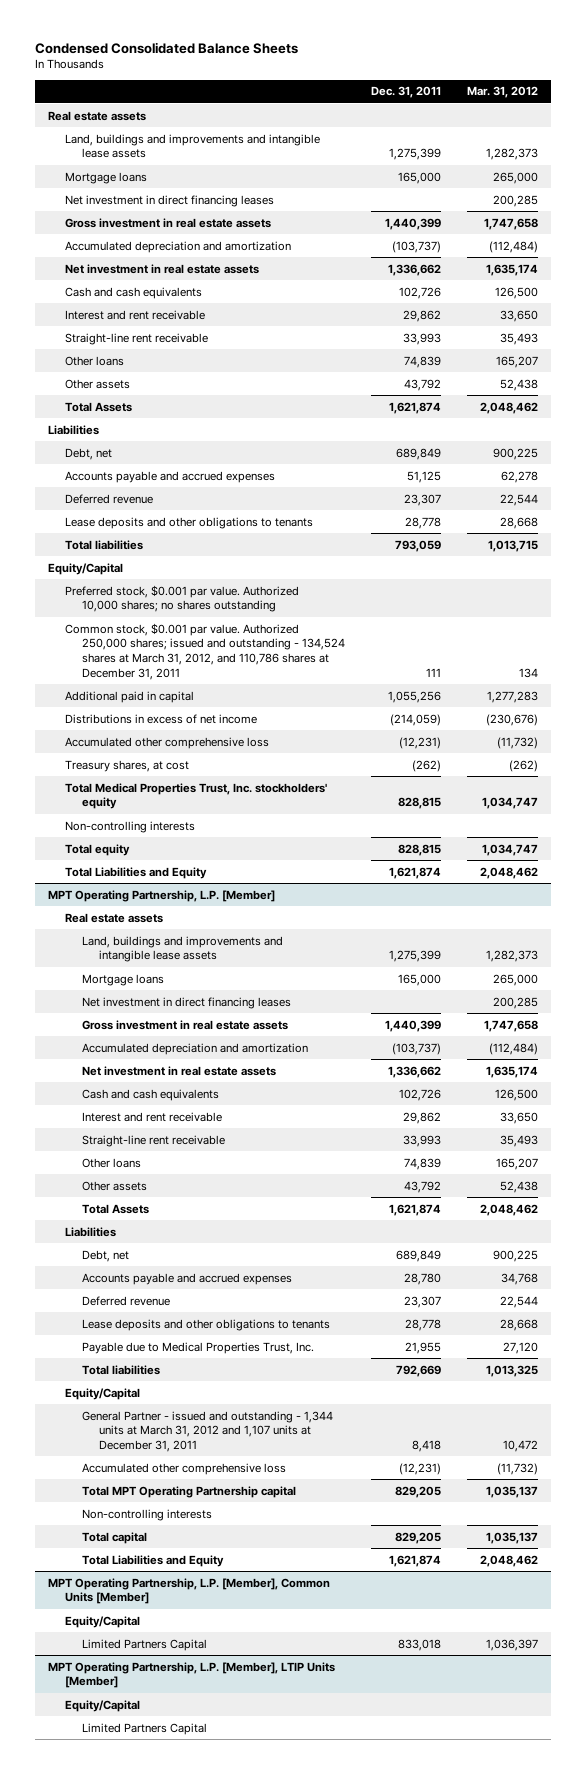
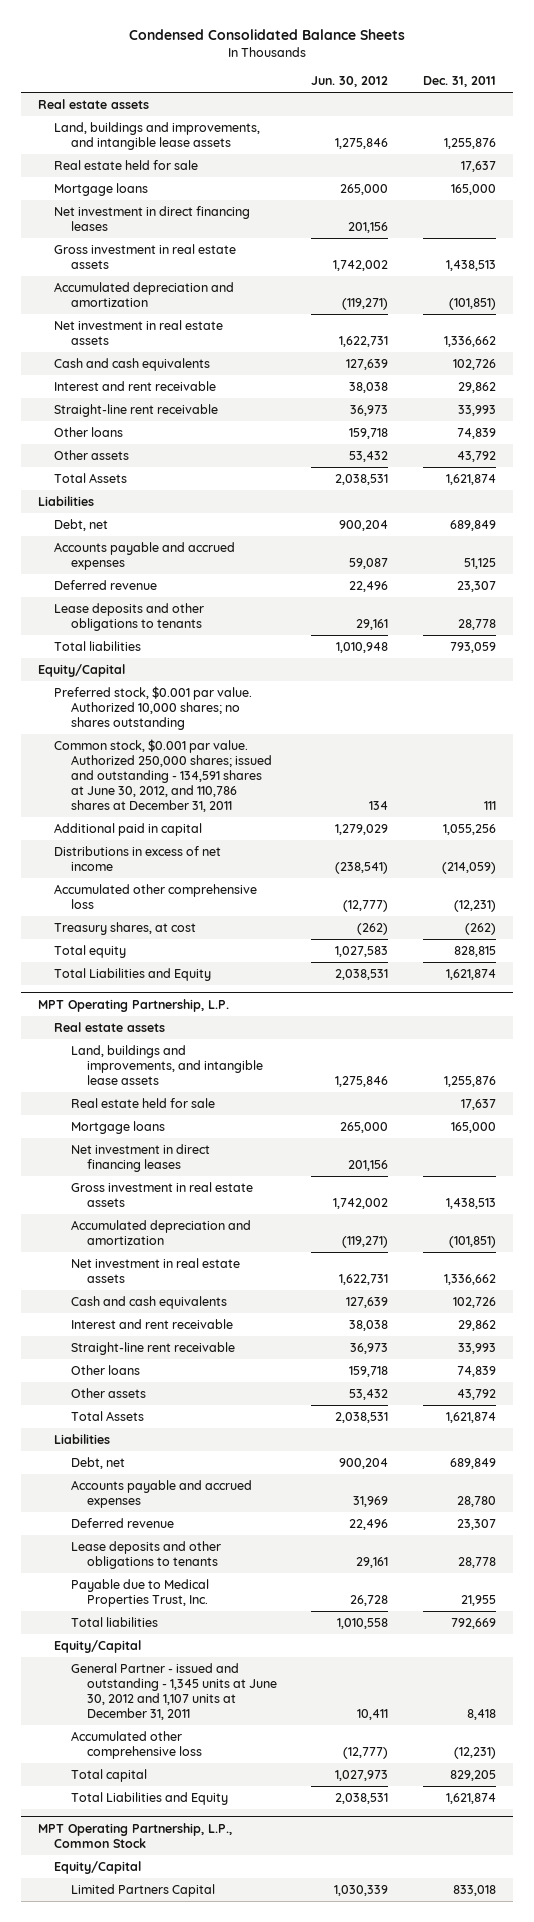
- | Dec. 31, 2011 | Mar. 31, 2012
+ | Jun. 30, 2012 | Dec. 31, 2011
- Land, buildings and improvements and intangible lease assets | 1,275,399 | 1,282,373
+ Land, buildings and improvements, and intangible lease assets | 1,275,846 | 1,255,876
+ Real estate held for sale | | 17,637
- Gross investment in real estate assets | 1,440,399 | 1,747,658
- Accumulated depreciation and amortization | (103,737) | (112,484)
+ Gross investment in real estate assets | 1,742,002 | 1,438,513
+ Accumulated depreciation and amortization | (119,271) | (101,851)
- Common stock, $0.001 par value. Authorized 250,000 shares; issued and outstanding - 134,524 shares at March 31, 2012, and 110,786 shares at December 31, 2011 | 111 | 134
+ Common stock, $0.001 par value. Authorized 250,000 shares; issued and outstanding - 134,591 shares at June 30, 2012, and 110,786 shares at December 31, 2011 | 134 | 111
- Total Medical Properties Trust, Inc. stockholders' equity | 828,815 | 1,034,747
- Non-controlling interests
- MPT Operating Partnership, L.P. [Member]
+ MPT Operating Partnership, L.P.
- Land, buildings and improvements and intangible lease assets | 1,275,399 | 1,282,373
+ Land, buildings and improvements, and intangible lease assets | 1,275,846 | 1,255,876
+ Real estate held for sale | | 17,637
- Gross investment in real estate assets | 1,440,399 | 1,747,658
- Accumulated depreciation and amortization | (103,737) | (112,484)
+ Gross investment in real estate assets | 1,742,002 | 1,438,513
+ Accumulated depreciation and amortization | (119,271) | (101,851)
- General Partner - issued and outstanding - 1,344 units at March 31, 2012 and 1,107 units at December 31, 2011 | 8,418 | 10,472
+ General Partner - issued and outstanding - 1,345 units at June 30, 2012 and 1,107 units at December 31, 2011 | 10,411 | 8,418
- Total MPT Operating Partnership capital | 829,205 | 1,035,137
- Non-controlling interests
- MPT Operating Partnership, L.P. [Member], Common Units [Member]
+ MPT Operating Partnership, L.P., Common Stock
- MPT Operating Partnership, L.P. [Member], LTIP Units [Member]
- Equity/Capital
- Limited Partners Capital

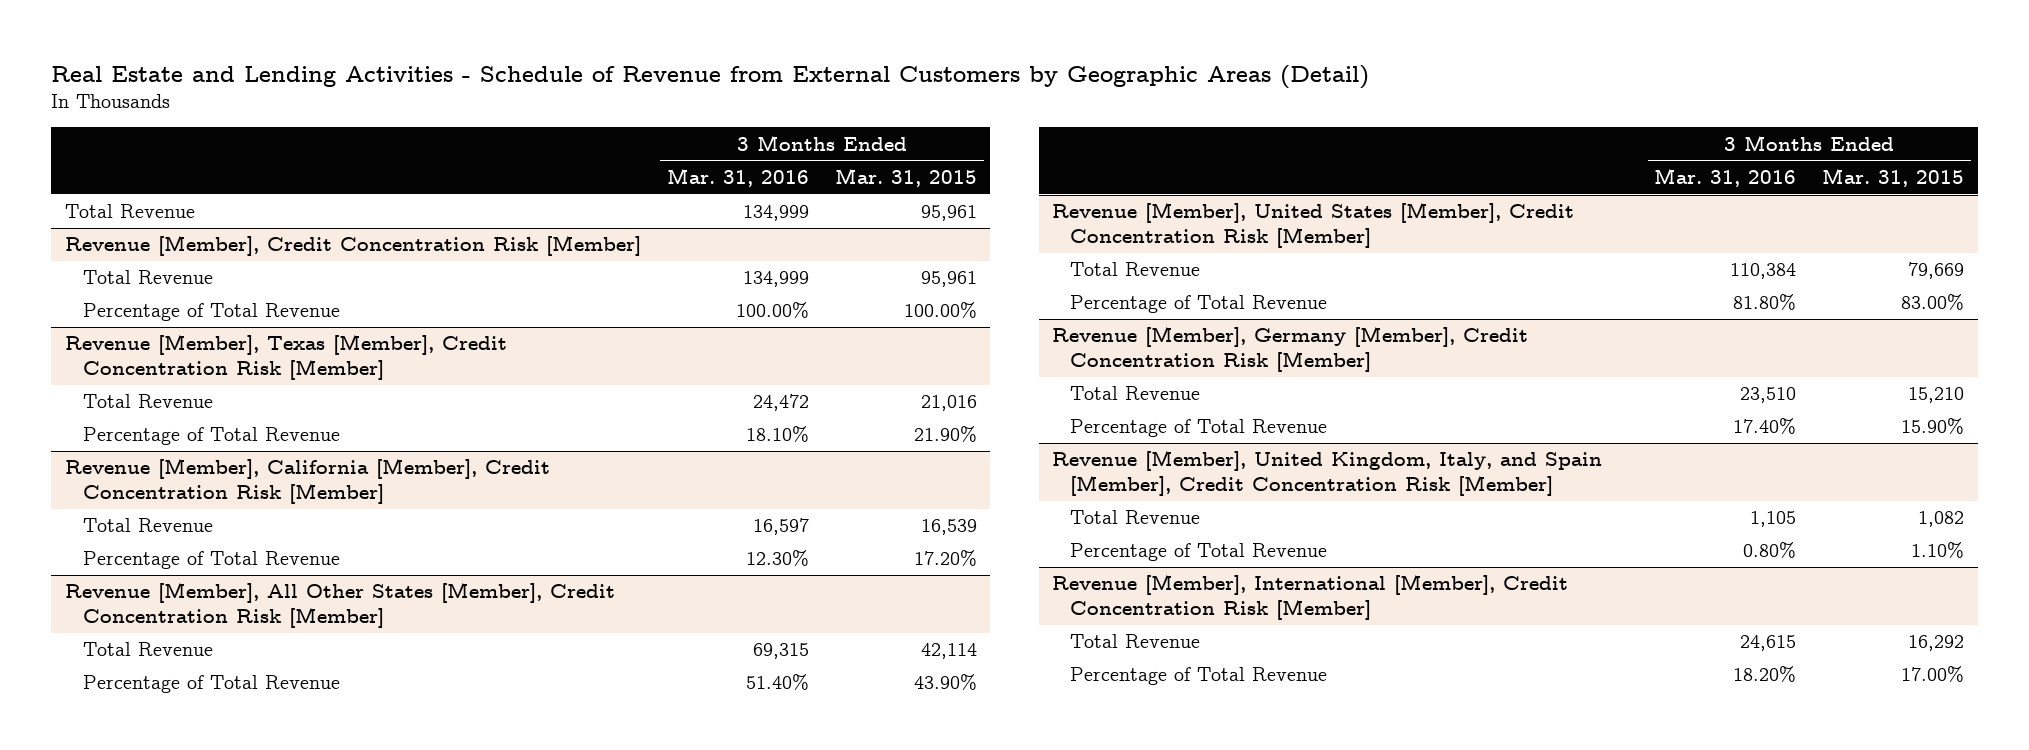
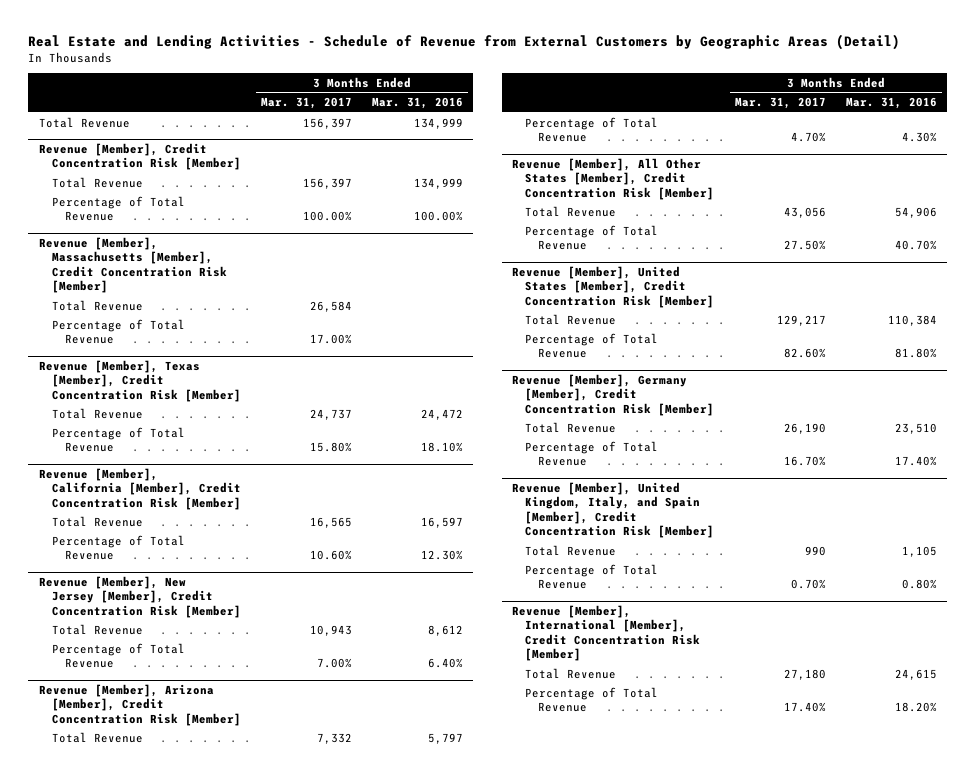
- | 3 Months Ended Mar. 31, 2016 | 3 Months Ended Mar. 31, 2015
+ | 3 Months Ended Mar. 31, 2017 | 3 Months Ended Mar. 31, 2016
+ Revenue [Member], Massachusetts [Member], Credit Concentration Risk [Member]
+ Total Revenue | 26,584 |
+ Percentage of Total Revenue | 17.00% |
+ Revenue [Member], New Jersey [Member], Credit Concentration Risk [Member]
+ Total Revenue | 10,943 | 8,612
+ Percentage of Total Revenue | 7.00% | 6.40%
+ Revenue [Member], Arizona [Member], Credit Concentration Risk [Member]
+ Total Revenue | 7,332 | 5,797
+ Percentage of Total Revenue | 4.70% | 4.30%
@ Revenue [Member], All Other States [Member], Credit Concentration Risk [Member]
- Total Revenue | 69,315 | 42,114
- Percentage of Total Revenue | 51.40% | 43.90%
+ Total Revenue | 43,056 | 54,906
+ Percentage of Total Revenue | 27.50% | 40.70%

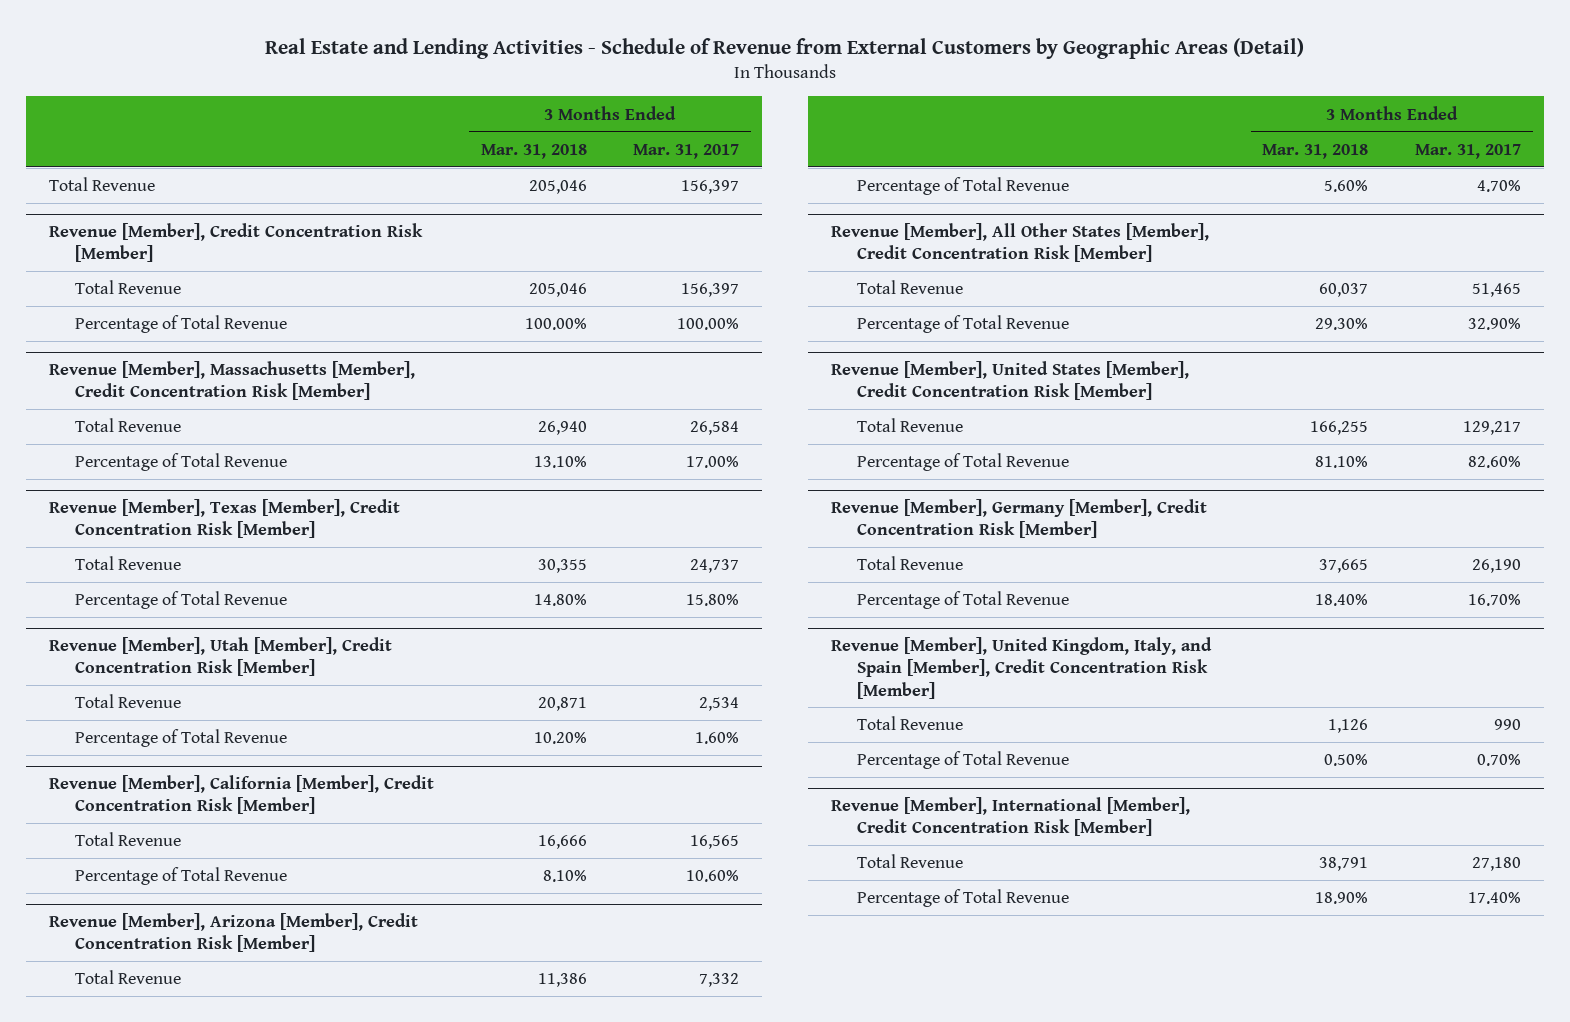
- | 3 Months Ended Mar. 31, 2017 | 3 Months Ended Mar. 31, 2016
+ | 3 Months Ended Mar. 31, 2018 | 3 Months Ended Mar. 31, 2017
+ Revenue [Member], Utah [Member], Credit Concentration Risk [Member]
+ Total Revenue | 20,871 | 2,534
+ Percentage of Total Revenue | 10.20% | 1.60%
- Revenue [Member], New Jersey [Member], Credit Concentration Risk [Member]
- Total Revenue | 10,943 | 8,612
- Percentage of Total Revenue | 7.00% | 6.40%
@ Revenue [Member], All Other States [Member], Credit Concentration Risk [Member]
- Total Revenue | 43,056 | 54,906
- Percentage of Total Revenue | 27.50% | 40.70%
+ Total Revenue | 60,037 | 51,465
+ Percentage of Total Revenue | 29.30% | 32.90%

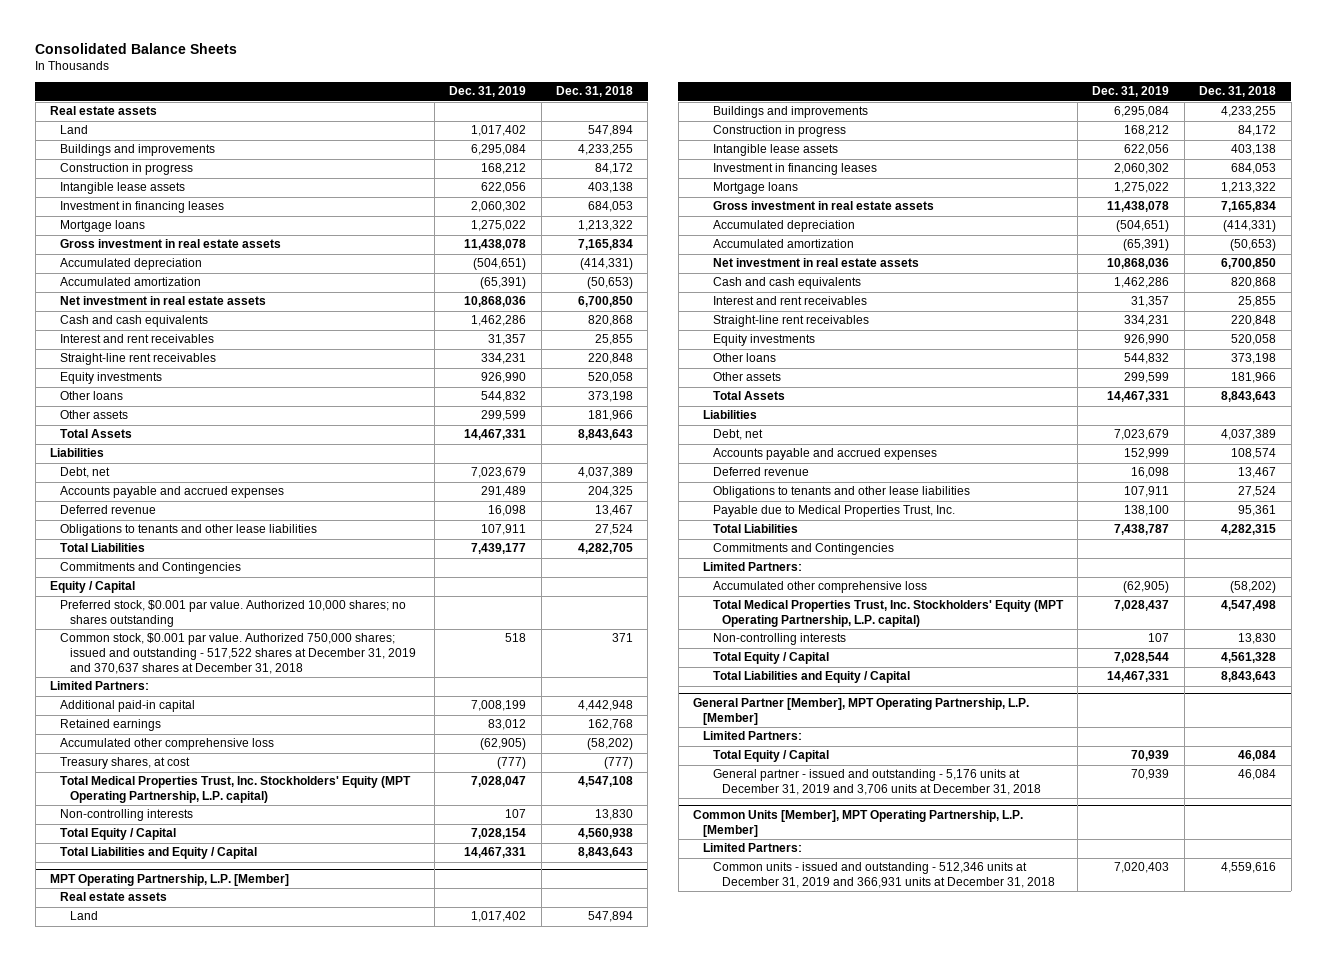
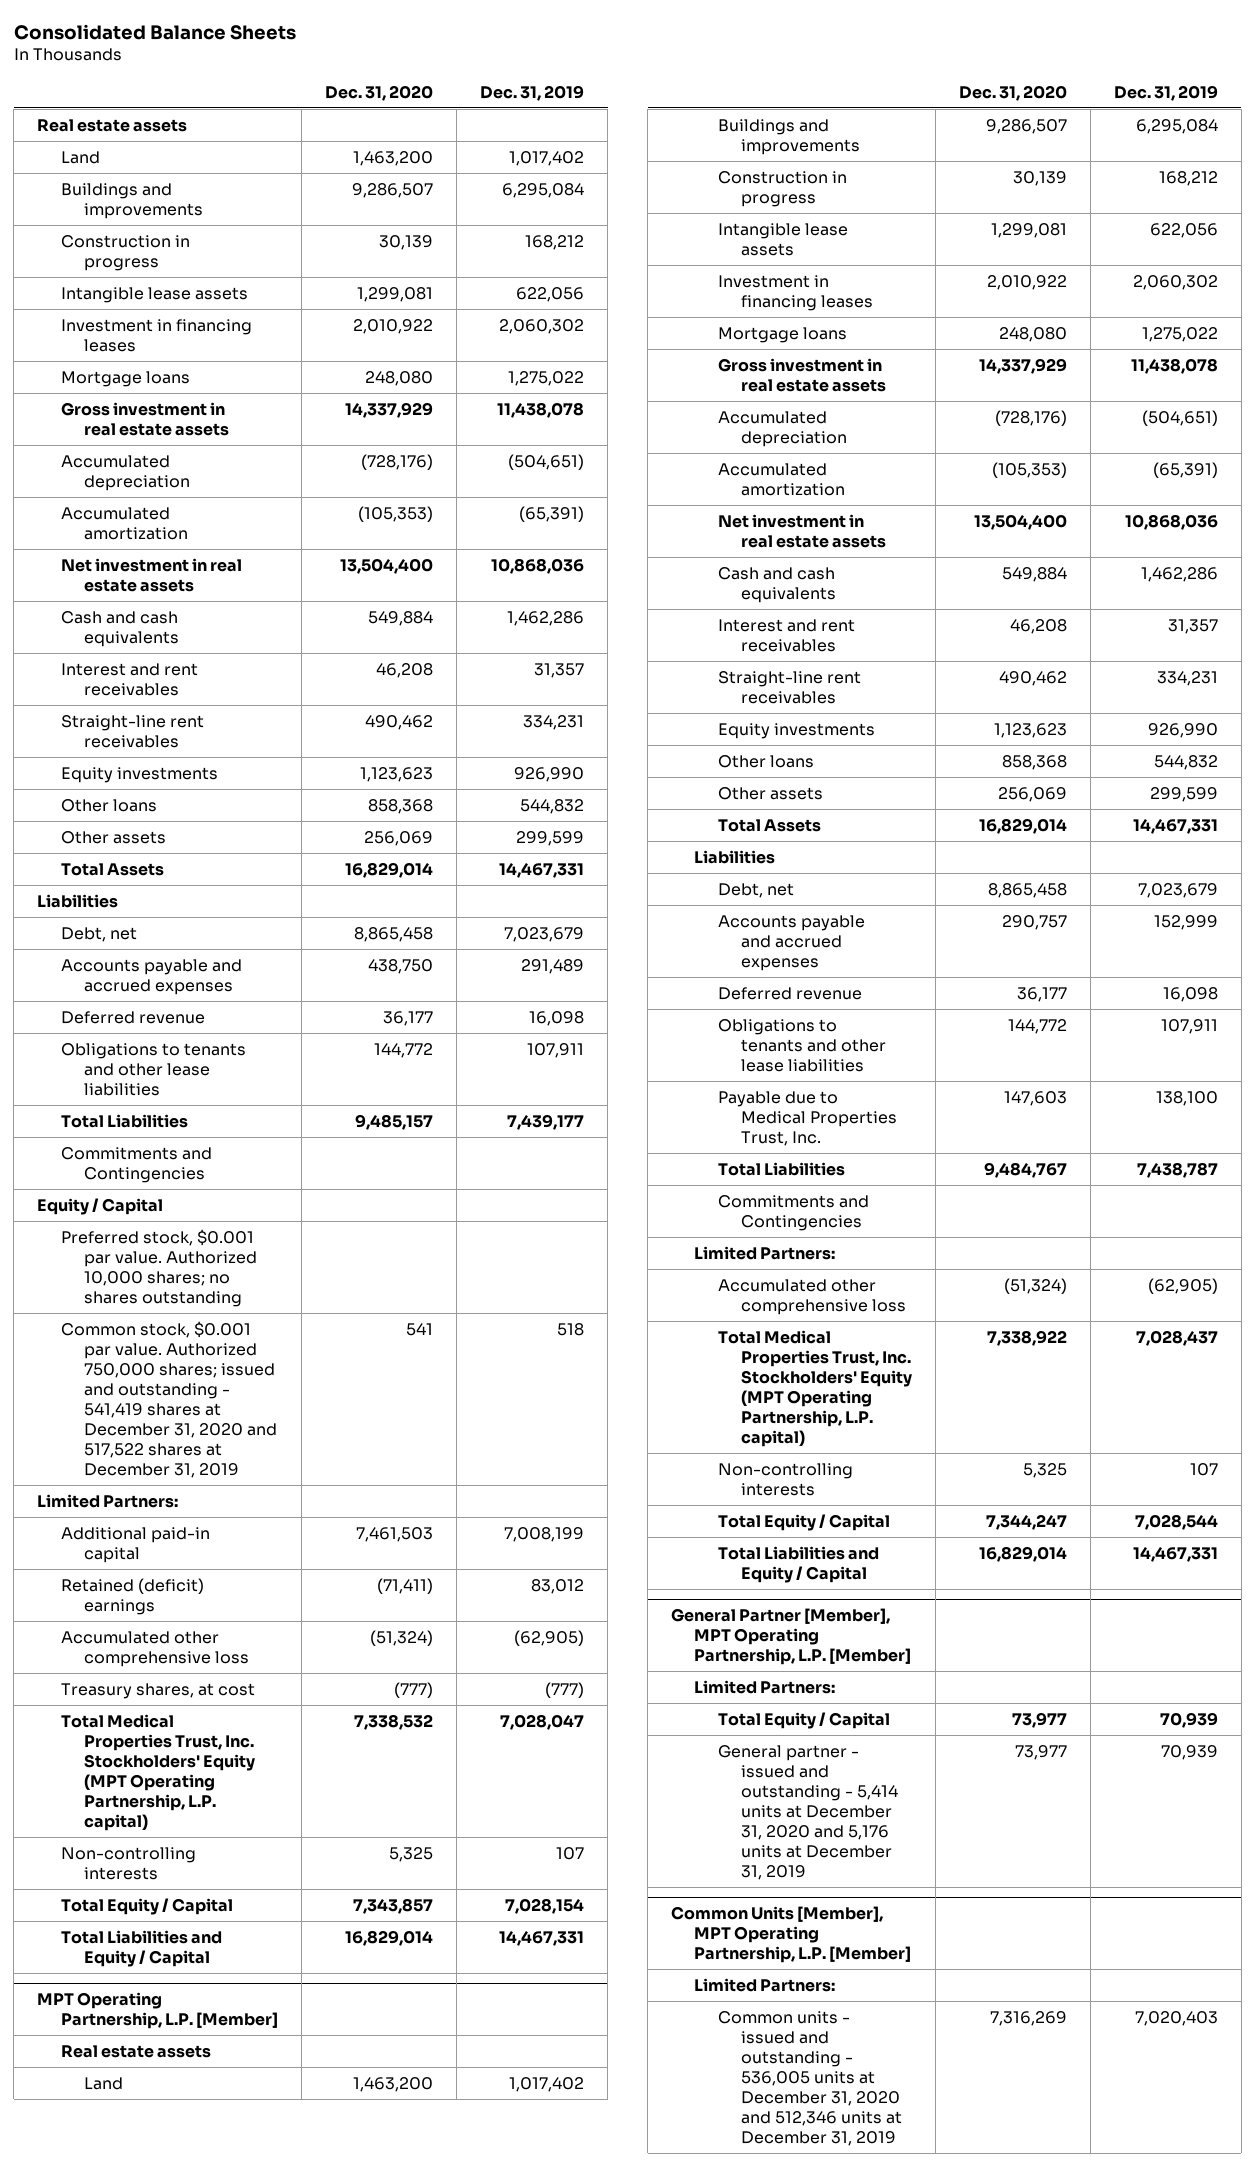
- | Dec. 31, 2019 | Dec. 31, 2018
+ | Dec. 31, 2020 | Dec. 31, 2019
- Common stock, $0.001 par value. Authorized 750,000 shares; issued and outstanding - 517,522 shares at December 31, 2019 and 370,637 shares at December 31, 2018 | 518 | 371
+ Common stock, $0.001 par value. Authorized 750,000 shares; issued and outstanding - 541,419 shares at December 31, 2020 and 517,522 shares at December 31, 2019 | 541 | 518
- Retained earnings | 83,012 | 162,768
+ Retained (deficit) earnings | (71,411) | 83,012
@ General Partner [Member], MPT Operating Partnership, L.P. [Member]
- General partner - issued and outstanding - 5,176 units at December 31, 2019 and 3,706 units at December 31, 2018 | 70,939 | 46,084
+ General partner - issued and outstanding - 5,414 units at December 31, 2020 and 5,176 units at December 31, 2019 | 73,977 | 70,939
@ Common Units [Member], MPT Operating Partnership, L.P. [Member]
- Common units - issued and outstanding - 512,346 units at December 31, 2019 and 366,931 units at December 31, 2018 | 7,020,403 | 4,559,616
+ Common units - issued and outstanding - 536,005 units at December 31, 2020 and 512,346 units at December 31, 2019 | 7,316,269 | 7,020,403

